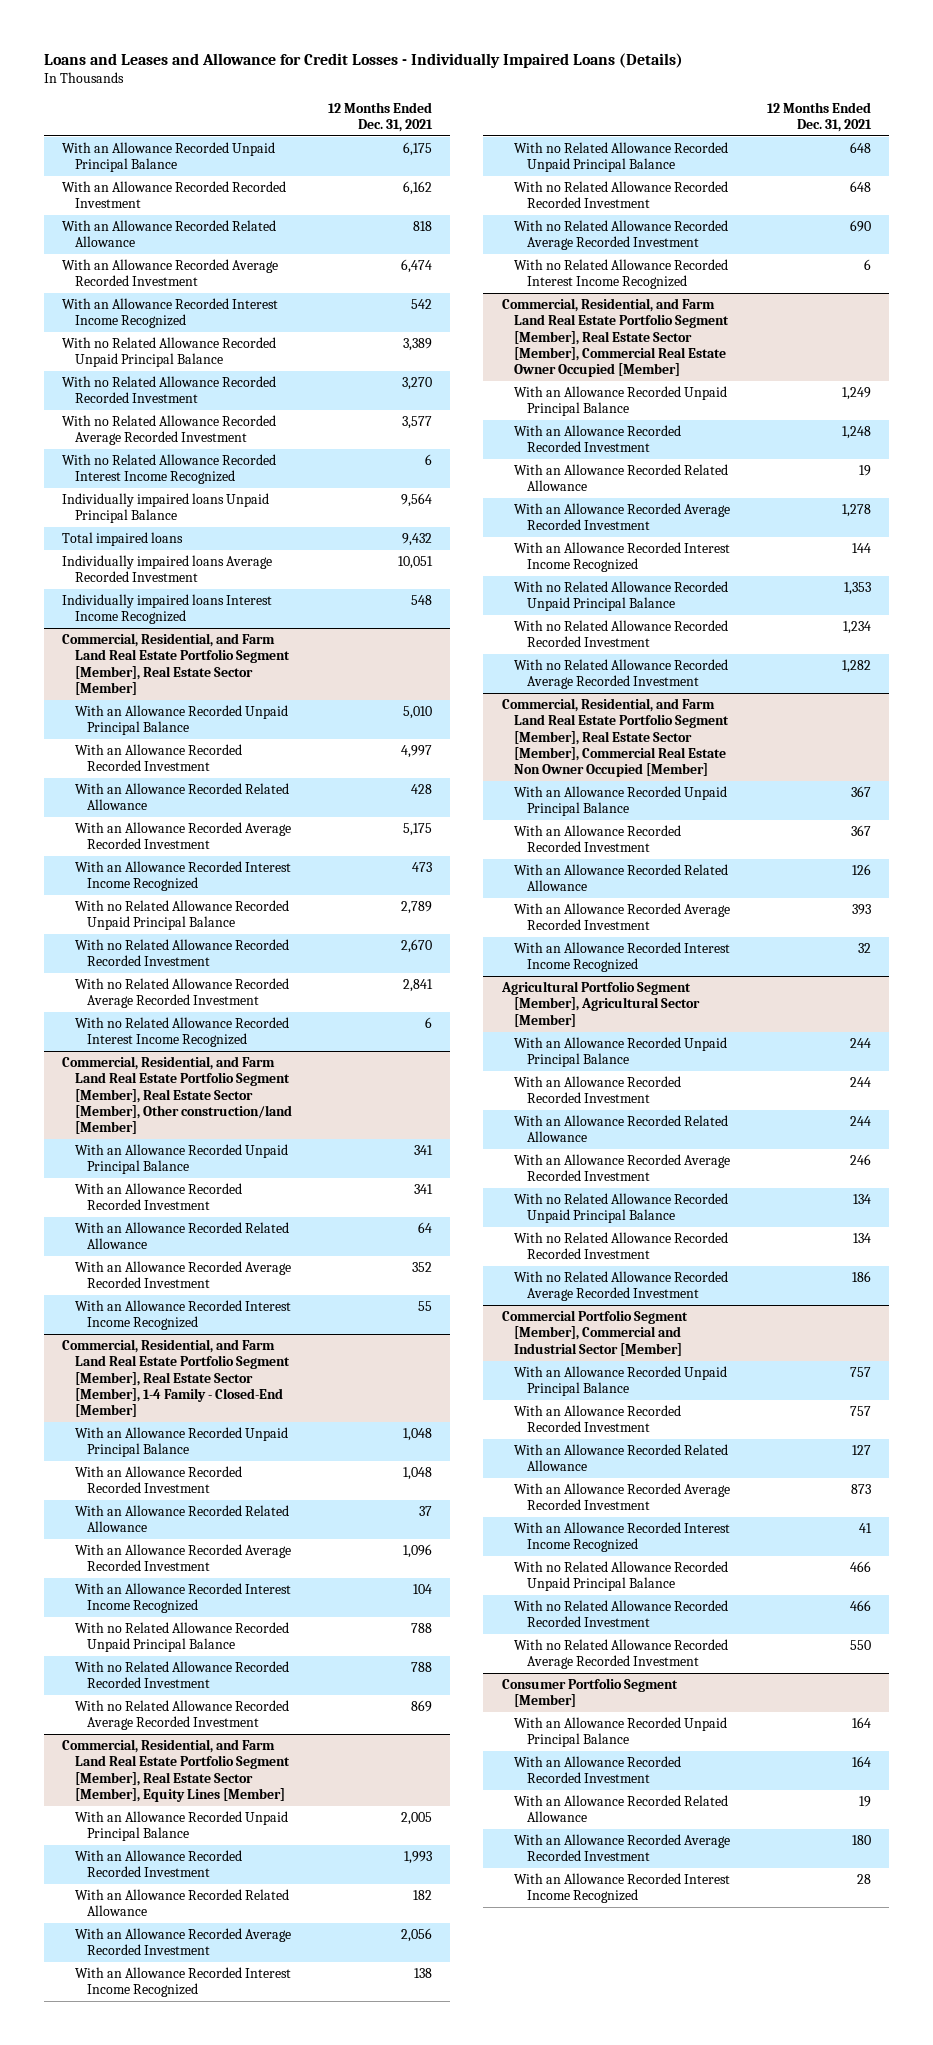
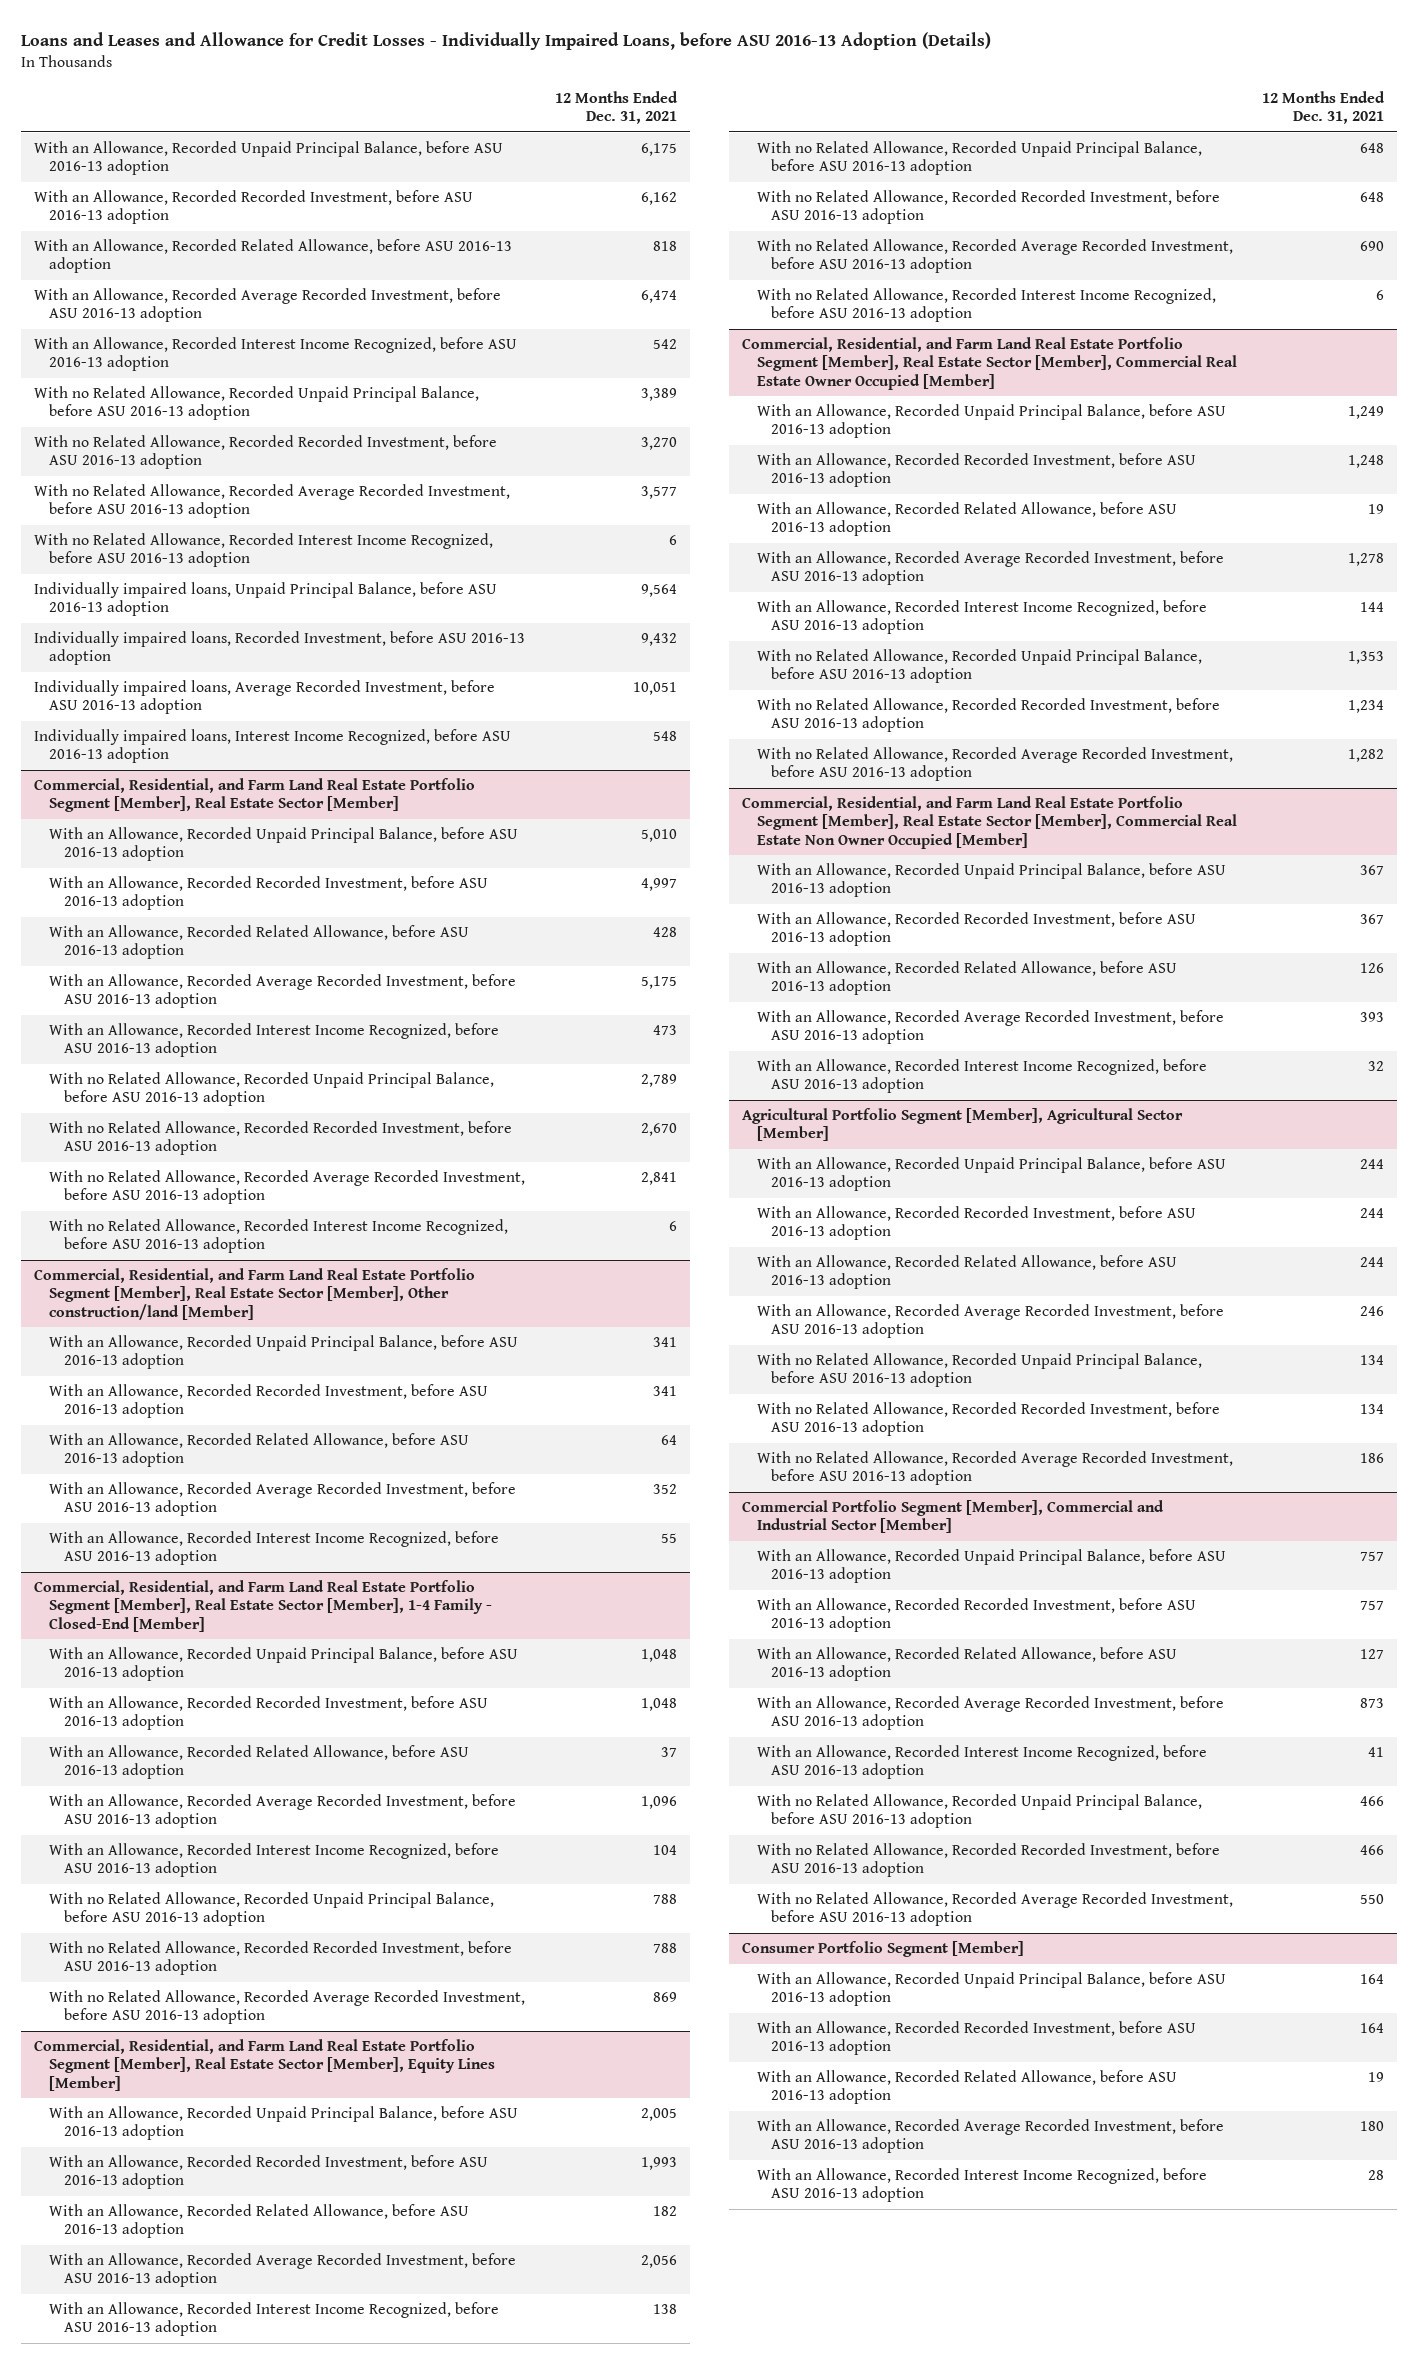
- Loans and Leases and Allowance for Credit Losses - Individually Impaired Loans (Details)
+ Loans and Leases and Allowance for Credit Losses - Individually Impaired Loans, before ASU 2016-13 Adoption (Details)
- With an Allowance Recorded Unpaid Principal Balance | 6,175
- With an Allowance Recorded Recorded Investment | 6,162
- With an Allowance Recorded Related Allowance | 818
- With an Allowance Recorded Average Recorded Investment | 6,474
- With an Allowance Recorded Interest Income Recognized | 542
- With no Related Allowance Recorded Unpaid Principal Balance | 3,389
- With no Related Allowance Recorded Recorded Investment | 3,270
- With no Related Allowance Recorded Average Recorded Investment | 3,577
- With no Related Allowance Recorded Interest Income Recognized | 6
- Individually impaired loans Unpaid Principal Balance | 9,564
- Total impaired loans | 9,432
- Individually impaired loans Average Recorded Investment | 10,051
- Individually impaired loans Interest Income Recognized | 548
+ With an Allowance, Recorded Unpaid Principal Balance, before ASU 2016-13 adoption | 6,175
+ With an Allowance, Recorded Recorded Investment, before ASU 2016-13 adoption | 6,162
+ With an Allowance, Recorded Related Allowance, before ASU 2016-13 adoption | 818
+ With an Allowance, Recorded Average Recorded Investment, before ASU 2016-13 adoption | 6,474
+ With an Allowance, Recorded Interest Income Recognized, before ASU 2016-13 adoption | 542
+ With no Related Allowance, Recorded Unpaid Principal Balance, before ASU 2016-13 adoption | 3,389
+ With no Related Allowance, Recorded Recorded Investment, before ASU 2016-13 adoption | 3,270
+ With no Related Allowance, Recorded Average Recorded Investment, before ASU 2016-13 adoption | 3,577
+ With no Related Allowance, Recorded Interest Income Recognized, before ASU 2016-13 adoption | 6
+ Individually impaired loans, Unpaid Principal Balance, before ASU 2016-13 adoption | 9,564
+ Individually impaired loans, Recorded Investment, before ASU 2016-13 adoption | 9,432
+ Individually impaired loans, Average Recorded Investment, before ASU 2016-13 adoption | 10,051
+ Individually impaired loans, Interest Income Recognized, before ASU 2016-13 adoption | 548
@ Commercial, Residential, and Farm Land Real Estate Portfolio Segment [Member], Real Estate Sector [Member]
- With an Allowance Recorded Unpaid Principal Balance | 5,010
- With an Allowance Recorded Recorded Investment | 4,997
- With an Allowance Recorded Related Allowance | 428
- With an Allowance Recorded Average Recorded Investment | 5,175
- With an Allowance Recorded Interest Income Recognized | 473
- With no Related Allowance Recorded Unpaid Principal Balance | 2,789
- With no Related Allowance Recorded Recorded Investment | 2,670
- With no Related Allowance Recorded Average Recorded Investment | 2,841
- With no Related Allowance Recorded Interest Income Recognized | 6
+ With an Allowance, Recorded Unpaid Principal Balance, before ASU 2016-13 adoption | 5,010
+ With an Allowance, Recorded Recorded Investment, before ASU 2016-13 adoption | 4,997
+ With an Allowance, Recorded Related Allowance, before ASU 2016-13 adoption | 428
+ With an Allowance, Recorded Average Recorded Investment, before ASU 2016-13 adoption | 5,175
+ With an Allowance, Recorded Interest Income Recognized, before ASU 2016-13 adoption | 473
+ With no Related Allowance, Recorded Unpaid Principal Balance, before ASU 2016-13 adoption | 2,789
+ With no Related Allowance, Recorded Recorded Investment, before ASU 2016-13 adoption | 2,670
+ With no Related Allowance, Recorded Average Recorded Investment, before ASU 2016-13 adoption | 2,841
+ With no Related Allowance, Recorded Interest Income Recognized, before ASU 2016-13 adoption | 6
@ Commercial, Residential, and Farm Land Real Estate Portfolio Segment [Member], Real Estate Sector [Member], Other construction/land [Member]
- With an Allowance Recorded Unpaid Principal Balance | 341
- With an Allowance Recorded Recorded Investment | 341
- With an Allowance Recorded Related Allowance | 64
- With an Allowance Recorded Average Recorded Investment | 352
- With an Allowance Recorded Interest Income Recognized | 55
+ With an Allowance, Recorded Unpaid Principal Balance, before ASU 2016-13 adoption | 341
+ With an Allowance, Recorded Recorded Investment, before ASU 2016-13 adoption | 341
+ With an Allowance, Recorded Related Allowance, before ASU 2016-13 adoption | 64
+ With an Allowance, Recorded Average Recorded Investment, before ASU 2016-13 adoption | 352
+ With an Allowance, Recorded Interest Income Recognized, before ASU 2016-13 adoption | 55
@ Commercial, Residential, and Farm Land Real Estate Portfolio Segment [Member], Real Estate Sector [Member], 1-4 Family - Closed-End [Member]
- With an Allowance Recorded Unpaid Principal Balance | 1,048
- With an Allowance Recorded Recorded Investment | 1,048
- With an Allowance Recorded Related Allowance | 37
- With an Allowance Recorded Average Recorded Investment | 1,096
- With an Allowance Recorded Interest Income Recognized | 104
- With no Related Allowance Recorded Unpaid Principal Balance | 788
- With no Related Allowance Recorded Recorded Investment | 788
- With no Related Allowance Recorded Average Recorded Investment | 869
+ With an Allowance, Recorded Unpaid Principal Balance, before ASU 2016-13 adoption | 1,048
+ With an Allowance, Recorded Recorded Investment, before ASU 2016-13 adoption | 1,048
+ With an Allowance, Recorded Related Allowance, before ASU 2016-13 adoption | 37
+ With an Allowance, Recorded Average Recorded Investment, before ASU 2016-13 adoption | 1,096
+ With an Allowance, Recorded Interest Income Recognized, before ASU 2016-13 adoption | 104
+ With no Related Allowance, Recorded Unpaid Principal Balance, before ASU 2016-13 adoption | 788
+ With no Related Allowance, Recorded Recorded Investment, before ASU 2016-13 adoption | 788
+ With no Related Allowance, Recorded Average Recorded Investment, before ASU 2016-13 adoption | 869
@ Commercial, Residential, and Farm Land Real Estate Portfolio Segment [Member], Real Estate Sector [Member], Equity Lines [Member]
- With an Allowance Recorded Unpaid Principal Balance | 2,005
- With an Allowance Recorded Recorded Investment | 1,993
- With an Allowance Recorded Related Allowance | 182
- With an Allowance Recorded Average Recorded Investment | 2,056
- With an Allowance Recorded Interest Income Recognized | 138
- With no Related Allowance Recorded Unpaid Principal Balance | 648
- With no Related Allowance Recorded Recorded Investment | 648
- With no Related Allowance Recorded Average Recorded Investment | 690
- With no Related Allowance Recorded Interest Income Recognized | 6
+ With an Allowance, Recorded Unpaid Principal Balance, before ASU 2016-13 adoption | 2,005
+ With an Allowance, Recorded Recorded Investment, before ASU 2016-13 adoption | 1,993
+ With an Allowance, Recorded Related Allowance, before ASU 2016-13 adoption | 182
+ With an Allowance, Recorded Average Recorded Investment, before ASU 2016-13 adoption | 2,056
+ With an Allowance, Recorded Interest Income Recognized, before ASU 2016-13 adoption | 138
+ With no Related Allowance, Recorded Unpaid Principal Balance, before ASU 2016-13 adoption | 648
+ With no Related Allowance, Recorded Recorded Investment, before ASU 2016-13 adoption | 648
+ With no Related Allowance, Recorded Average Recorded Investment, before ASU 2016-13 adoption | 690
+ With no Related Allowance, Recorded Interest Income Recognized, before ASU 2016-13 adoption | 6
@ Commercial, Residential, and Farm Land Real Estate Portfolio Segment [Member], Real Estate Sector [Member], Commercial Real Estate Owner Occupied [Member]
- With an Allowance Recorded Unpaid Principal Balance | 1,249
- With an Allowance Recorded Recorded Investment | 1,248
- With an Allowance Recorded Related Allowance | 19
- With an Allowance Recorded Average Recorded Investment | 1,278
- With an Allowance Recorded Interest Income Recognized | 144
- With no Related Allowance Recorded Unpaid Principal Balance | 1,353
- With no Related Allowance Recorded Recorded Investment | 1,234
- With no Related Allowance Recorded Average Recorded Investment | 1,282
+ With an Allowance, Recorded Unpaid Principal Balance, before ASU 2016-13 adoption | 1,249
+ With an Allowance, Recorded Recorded Investment, before ASU 2016-13 adoption | 1,248
+ With an Allowance, Recorded Related Allowance, before ASU 2016-13 adoption | 19
+ With an Allowance, Recorded Average Recorded Investment, before ASU 2016-13 adoption | 1,278
+ With an Allowance, Recorded Interest Income Recognized, before ASU 2016-13 adoption | 144
+ With no Related Allowance, Recorded Unpaid Principal Balance, before ASU 2016-13 adoption | 1,353
+ With no Related Allowance, Recorded Recorded Investment, before ASU 2016-13 adoption | 1,234
+ With no Related Allowance, Recorded Average Recorded Investment, before ASU 2016-13 adoption | 1,282
@ Commercial, Residential, and Farm Land Real Estate Portfolio Segment [Member], Real Estate Sector [Member], Commercial Real Estate Non Owner Occupied [Member]
- With an Allowance Recorded Unpaid Principal Balance | 367
- With an Allowance Recorded Recorded Investment | 367
- With an Allowance Recorded Related Allowance | 126
- With an Allowance Recorded Average Recorded Investment | 393
- With an Allowance Recorded Interest Income Recognized | 32
+ With an Allowance, Recorded Unpaid Principal Balance, before ASU 2016-13 adoption | 367
+ With an Allowance, Recorded Recorded Investment, before ASU 2016-13 adoption | 367
+ With an Allowance, Recorded Related Allowance, before ASU 2016-13 adoption | 126
+ With an Allowance, Recorded Average Recorded Investment, before ASU 2016-13 adoption | 393
+ With an Allowance, Recorded Interest Income Recognized, before ASU 2016-13 adoption | 32
@ Agricultural Portfolio Segment [Member], Agricultural Sector [Member]
- With an Allowance Recorded Unpaid Principal Balance | 244
- With an Allowance Recorded Recorded Investment | 244
- With an Allowance Recorded Related Allowance | 244
- With an Allowance Recorded Average Recorded Investment | 246
- With no Related Allowance Recorded Unpaid Principal Balance | 134
- With no Related Allowance Recorded Recorded Investment | 134
- With no Related Allowance Recorded Average Recorded Investment | 186
+ With an Allowance, Recorded Unpaid Principal Balance, before ASU 2016-13 adoption | 244
+ With an Allowance, Recorded Recorded Investment, before ASU 2016-13 adoption | 244
+ With an Allowance, Recorded Related Allowance, before ASU 2016-13 adoption | 244
+ With an Allowance, Recorded Average Recorded Investment, before ASU 2016-13 adoption | 246
+ With no Related Allowance, Recorded Unpaid Principal Balance, before ASU 2016-13 adoption | 134
+ With no Related Allowance, Recorded Recorded Investment, before ASU 2016-13 adoption | 134
+ With no Related Allowance, Recorded Average Recorded Investment, before ASU 2016-13 adoption | 186
@ Commercial Portfolio Segment [Member], Commercial and Industrial Sector [Member]
- With an Allowance Recorded Unpaid Principal Balance | 757
- With an Allowance Recorded Recorded Investment | 757
- With an Allowance Recorded Related Allowance | 127
- With an Allowance Recorded Average Recorded Investment | 873
- With an Allowance Recorded Interest Income Recognized | 41
- With no Related Allowance Recorded Unpaid Principal Balance | 466
- With no Related Allowance Recorded Recorded Investment | 466
- With no Related Allowance Recorded Average Recorded Investment | 550
+ With an Allowance, Recorded Unpaid Principal Balance, before ASU 2016-13 adoption | 757
+ With an Allowance, Recorded Recorded Investment, before ASU 2016-13 adoption | 757
+ With an Allowance, Recorded Related Allowance, before ASU 2016-13 adoption | 127
+ With an Allowance, Recorded Average Recorded Investment, before ASU 2016-13 adoption | 873
+ With an Allowance, Recorded Interest Income Recognized, before ASU 2016-13 adoption | 41
+ With no Related Allowance, Recorded Unpaid Principal Balance, before ASU 2016-13 adoption | 466
+ With no Related Allowance, Recorded Recorded Investment, before ASU 2016-13 adoption | 466
+ With no Related Allowance, Recorded Average Recorded Investment, before ASU 2016-13 adoption | 550
@ Consumer Portfolio Segment [Member]
- With an Allowance Recorded Unpaid Principal Balance | 164
- With an Allowance Recorded Recorded Investment | 164
- With an Allowance Recorded Related Allowance | 19
- With an Allowance Recorded Average Recorded Investment | 180
- With an Allowance Recorded Interest Income Recognized | 28
+ With an Allowance, Recorded Unpaid Principal Balance, before ASU 2016-13 adoption | 164
+ With an Allowance, Recorded Recorded Investment, before ASU 2016-13 adoption | 164
+ With an Allowance, Recorded Related Allowance, before ASU 2016-13 adoption | 19
+ With an Allowance, Recorded Average Recorded Investment, before ASU 2016-13 adoption | 180
+ With an Allowance, Recorded Interest Income Recognized, before ASU 2016-13 adoption | 28

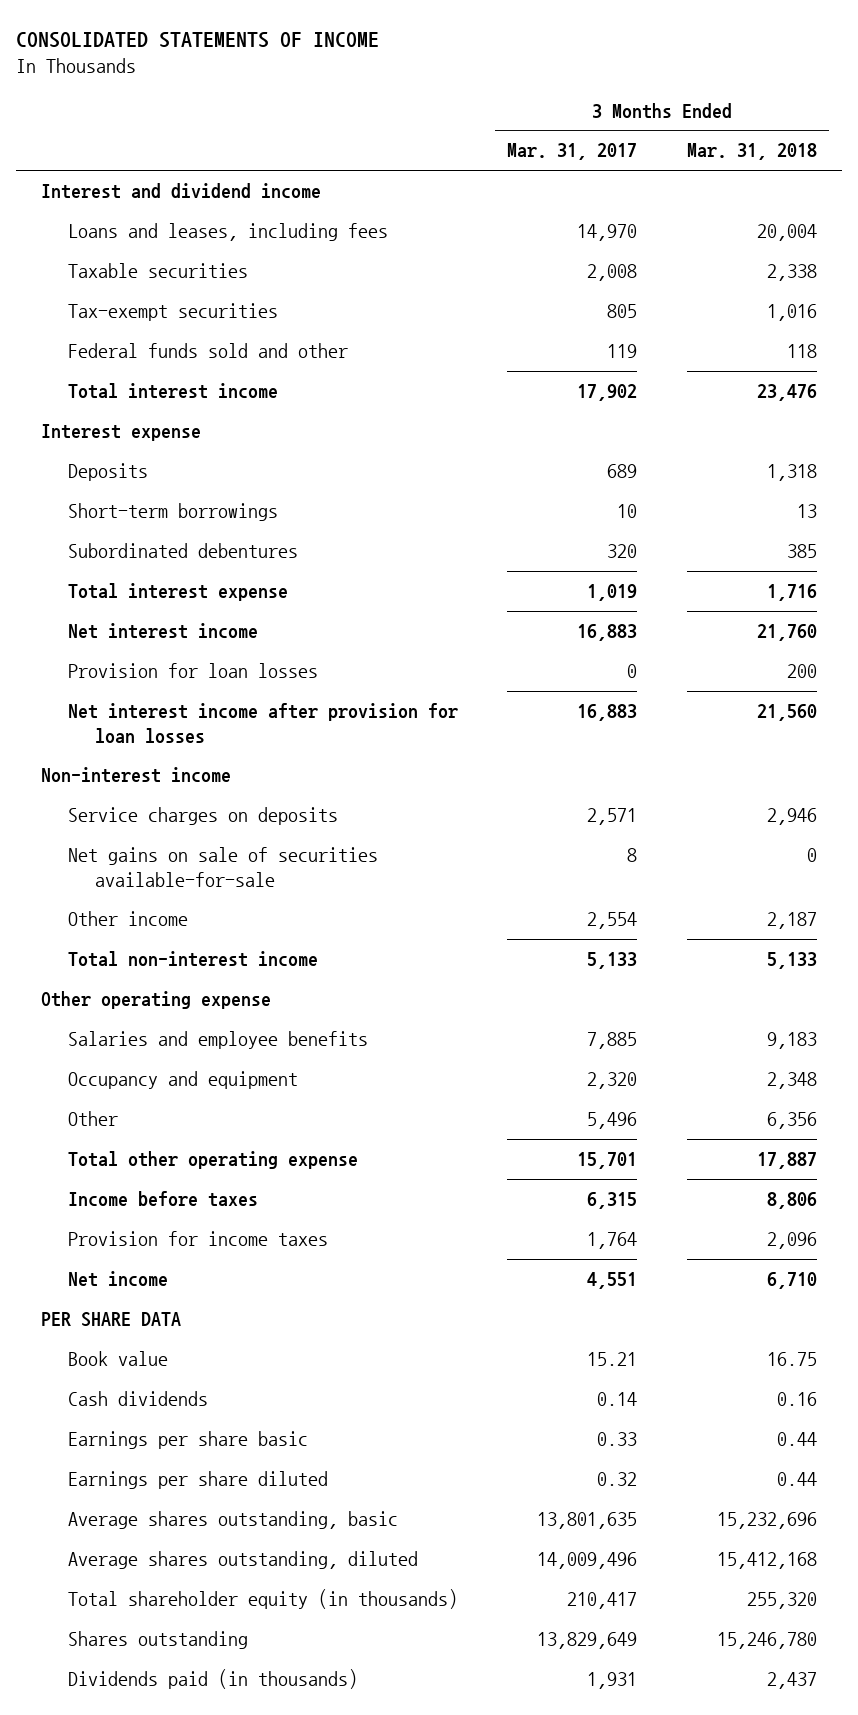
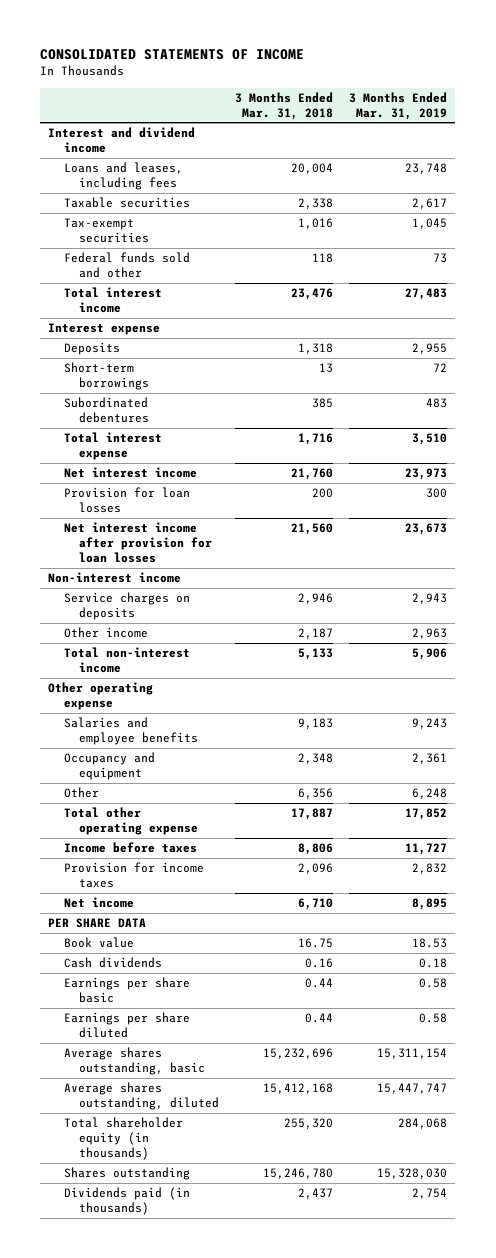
- | 3 Months Ended Mar. 31, 2017 | 3 Months Ended Mar. 31, 2018
+ | 3 Months Ended Mar. 31, 2018 | 3 Months Ended Mar. 31, 2019
- Net gains on sale of securities available-for-sale | 8 | 0

